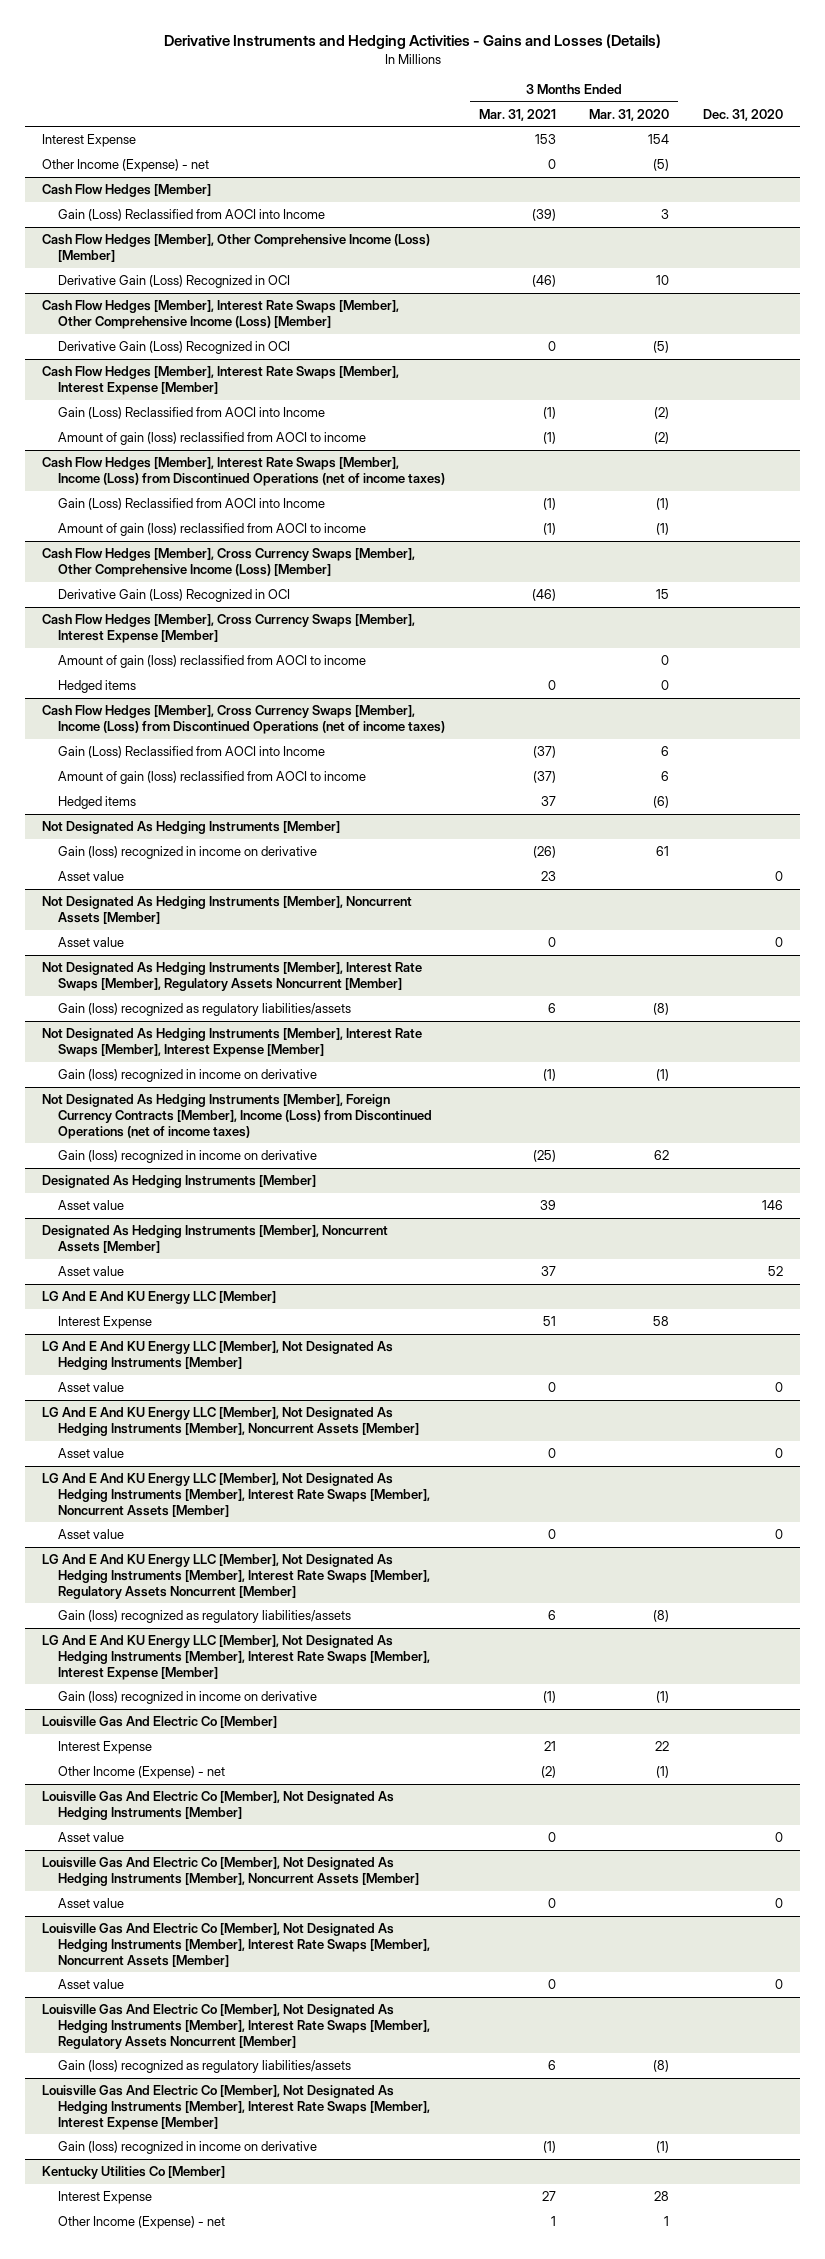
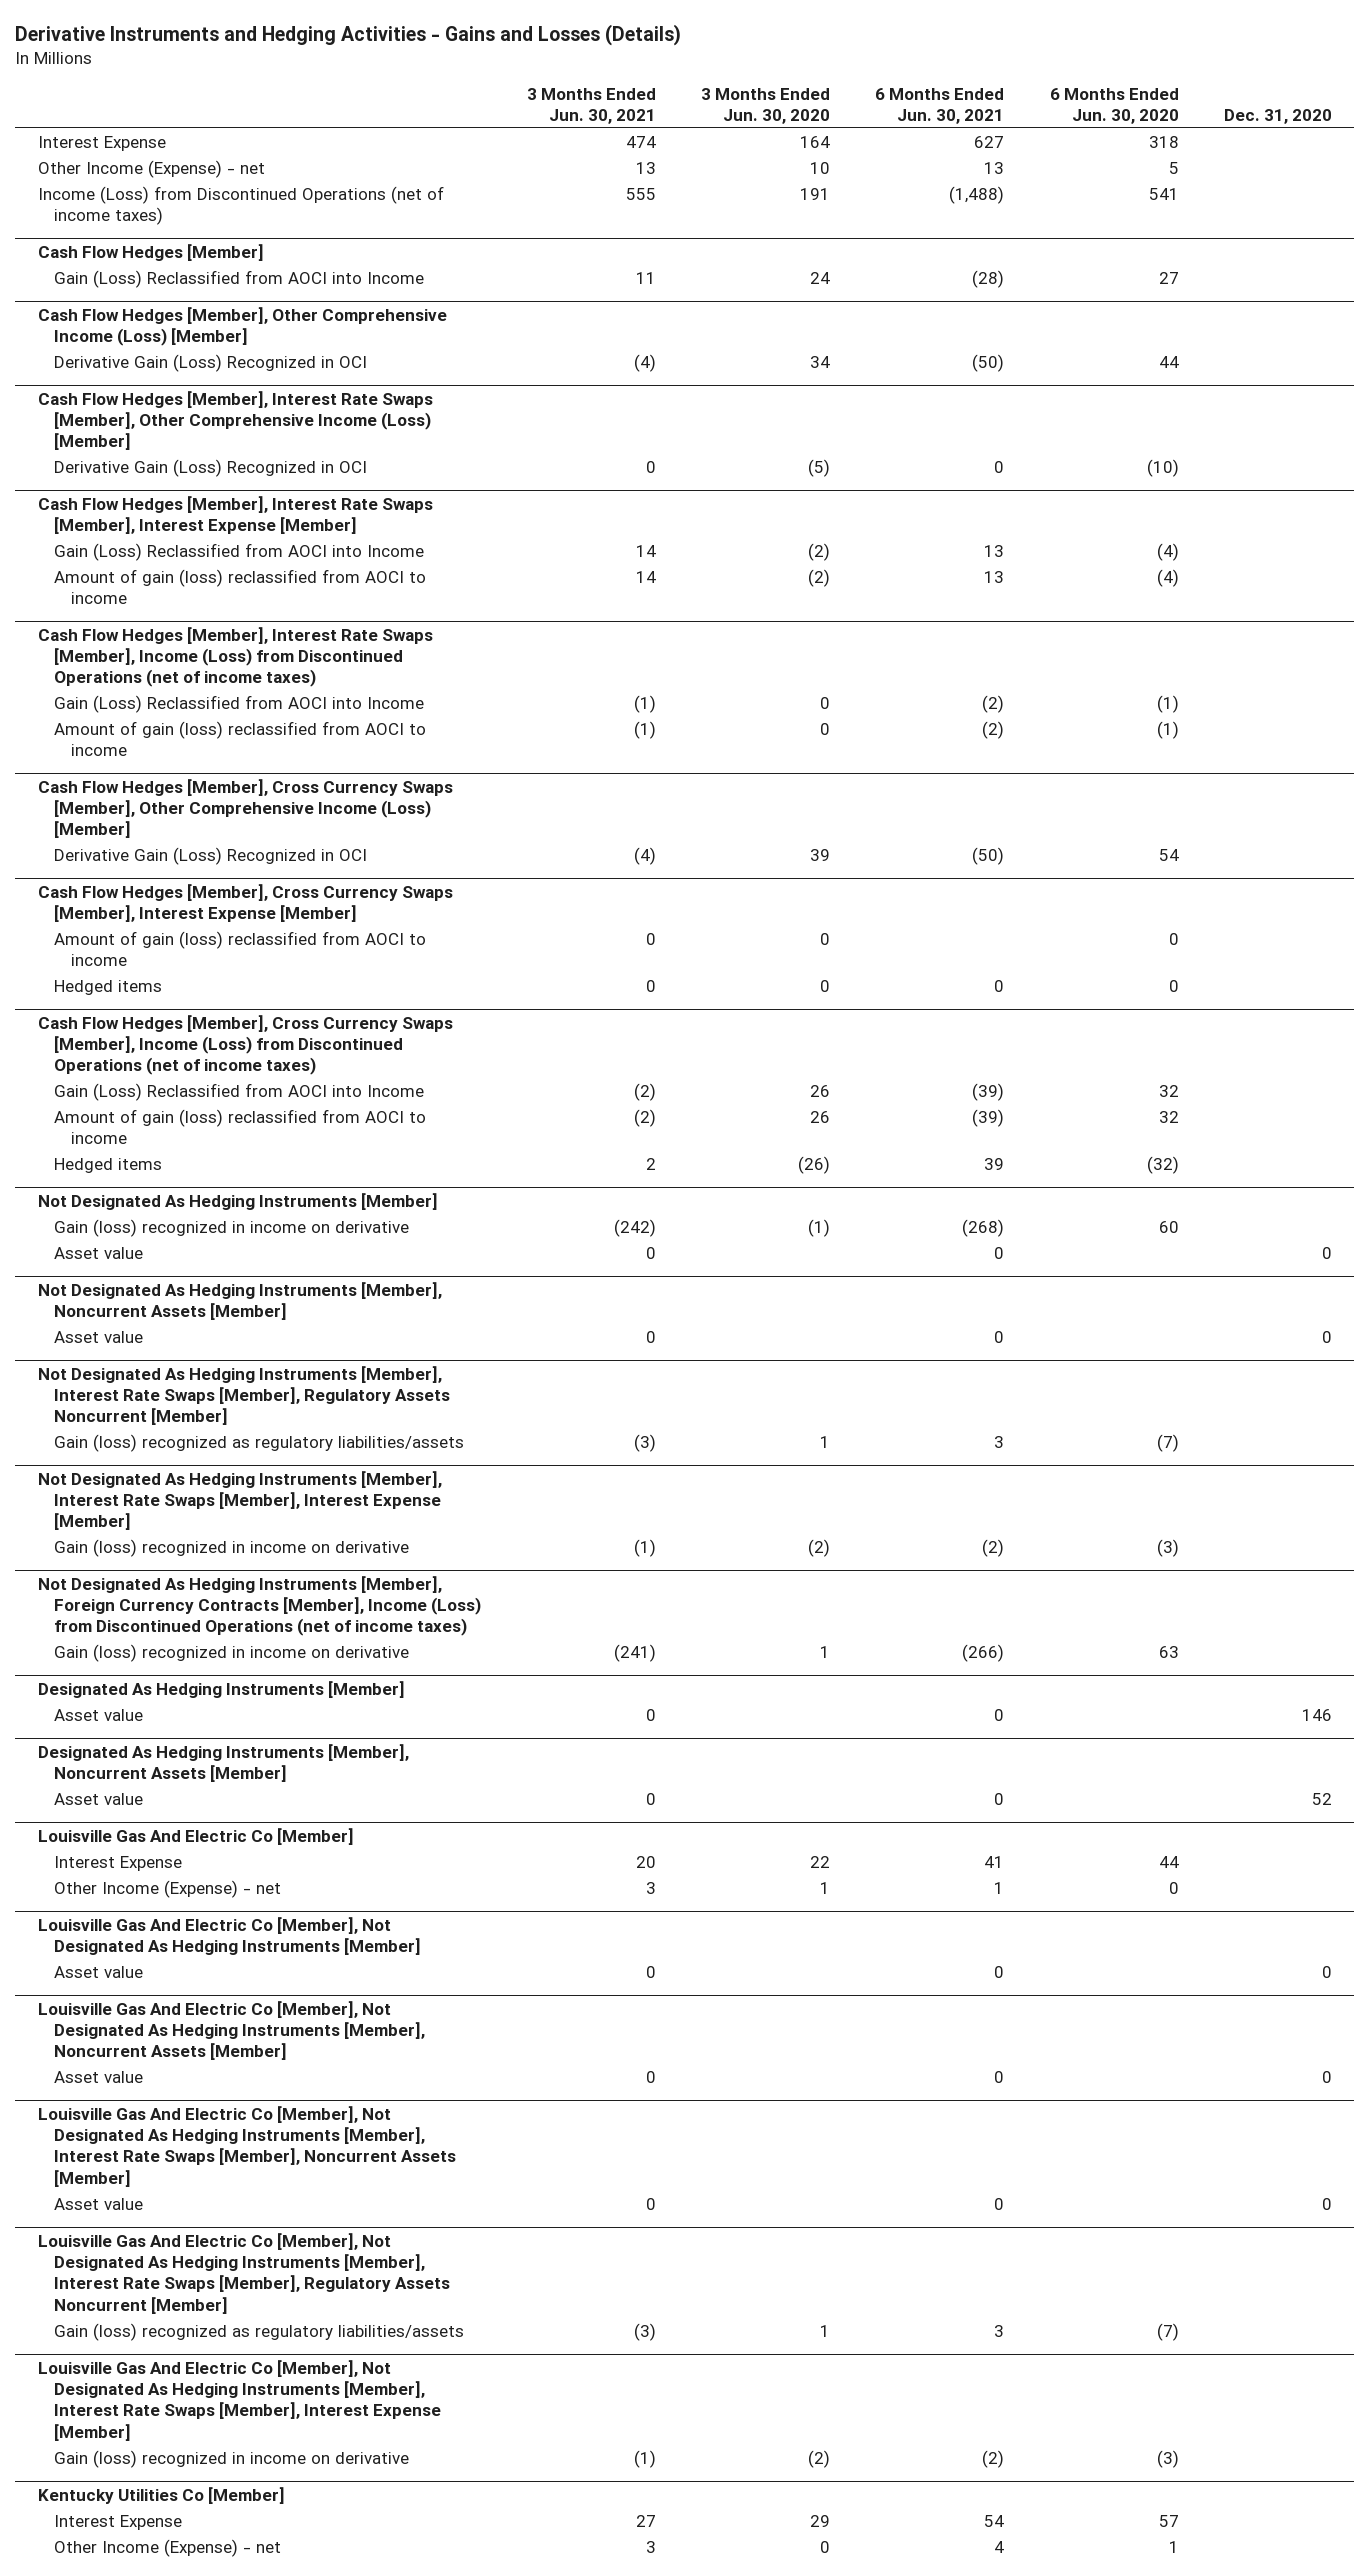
- | 3 Months Ended Mar. 31, 2021 | 3 Months Ended Mar. 31, 2020 | Dec. 31, 2020
+ | 3 Months Ended Jun. 30, 2021 | 3 Months Ended Jun. 30, 2020 | 6 Months Ended Jun. 30, 2021 | 6 Months Ended Jun. 30, 2020 | Dec. 31, 2020
+ Income (Loss) from Discontinued Operations (net of income taxes) | 555 | 191 | (1,488) | 541 |
- LG And E And KU Energy LLC [Member]
- Interest Expense | 51 | 58 |
- LG And E And KU Energy LLC [Member], Not Designated As Hedging Instruments [Member]
- Asset value | 0 | | 0
- LG And E And KU Energy LLC [Member], Not Designated As Hedging Instruments [Member], Noncurrent Assets [Member]
- Asset value | 0 | | 0
- LG And E And KU Energy LLC [Member], Not Designated As Hedging Instruments [Member], Interest Rate Swaps [Member], Noncurrent Assets [Member]
- Asset value | 0 | | 0
- LG And E And KU Energy LLC [Member], Not Designated As Hedging Instruments [Member], Interest Rate Swaps [Member], Regulatory Assets Noncurrent [Member]
- Gain (loss) recognized as regulatory liabilities/assets | 6 | (8) |
- LG And E And KU Energy LLC [Member], Not Designated As Hedging Instruments [Member], Interest Rate Swaps [Member], Interest Expense [Member]
- Gain (loss) recognized in income on derivative | (1) | (1) |

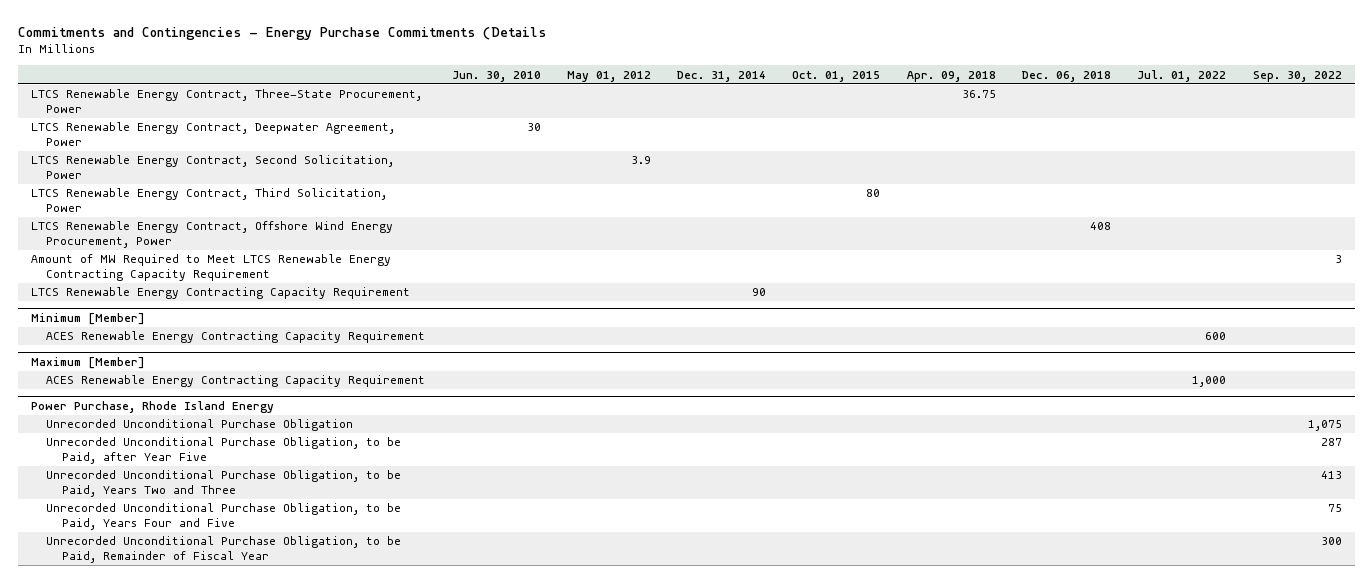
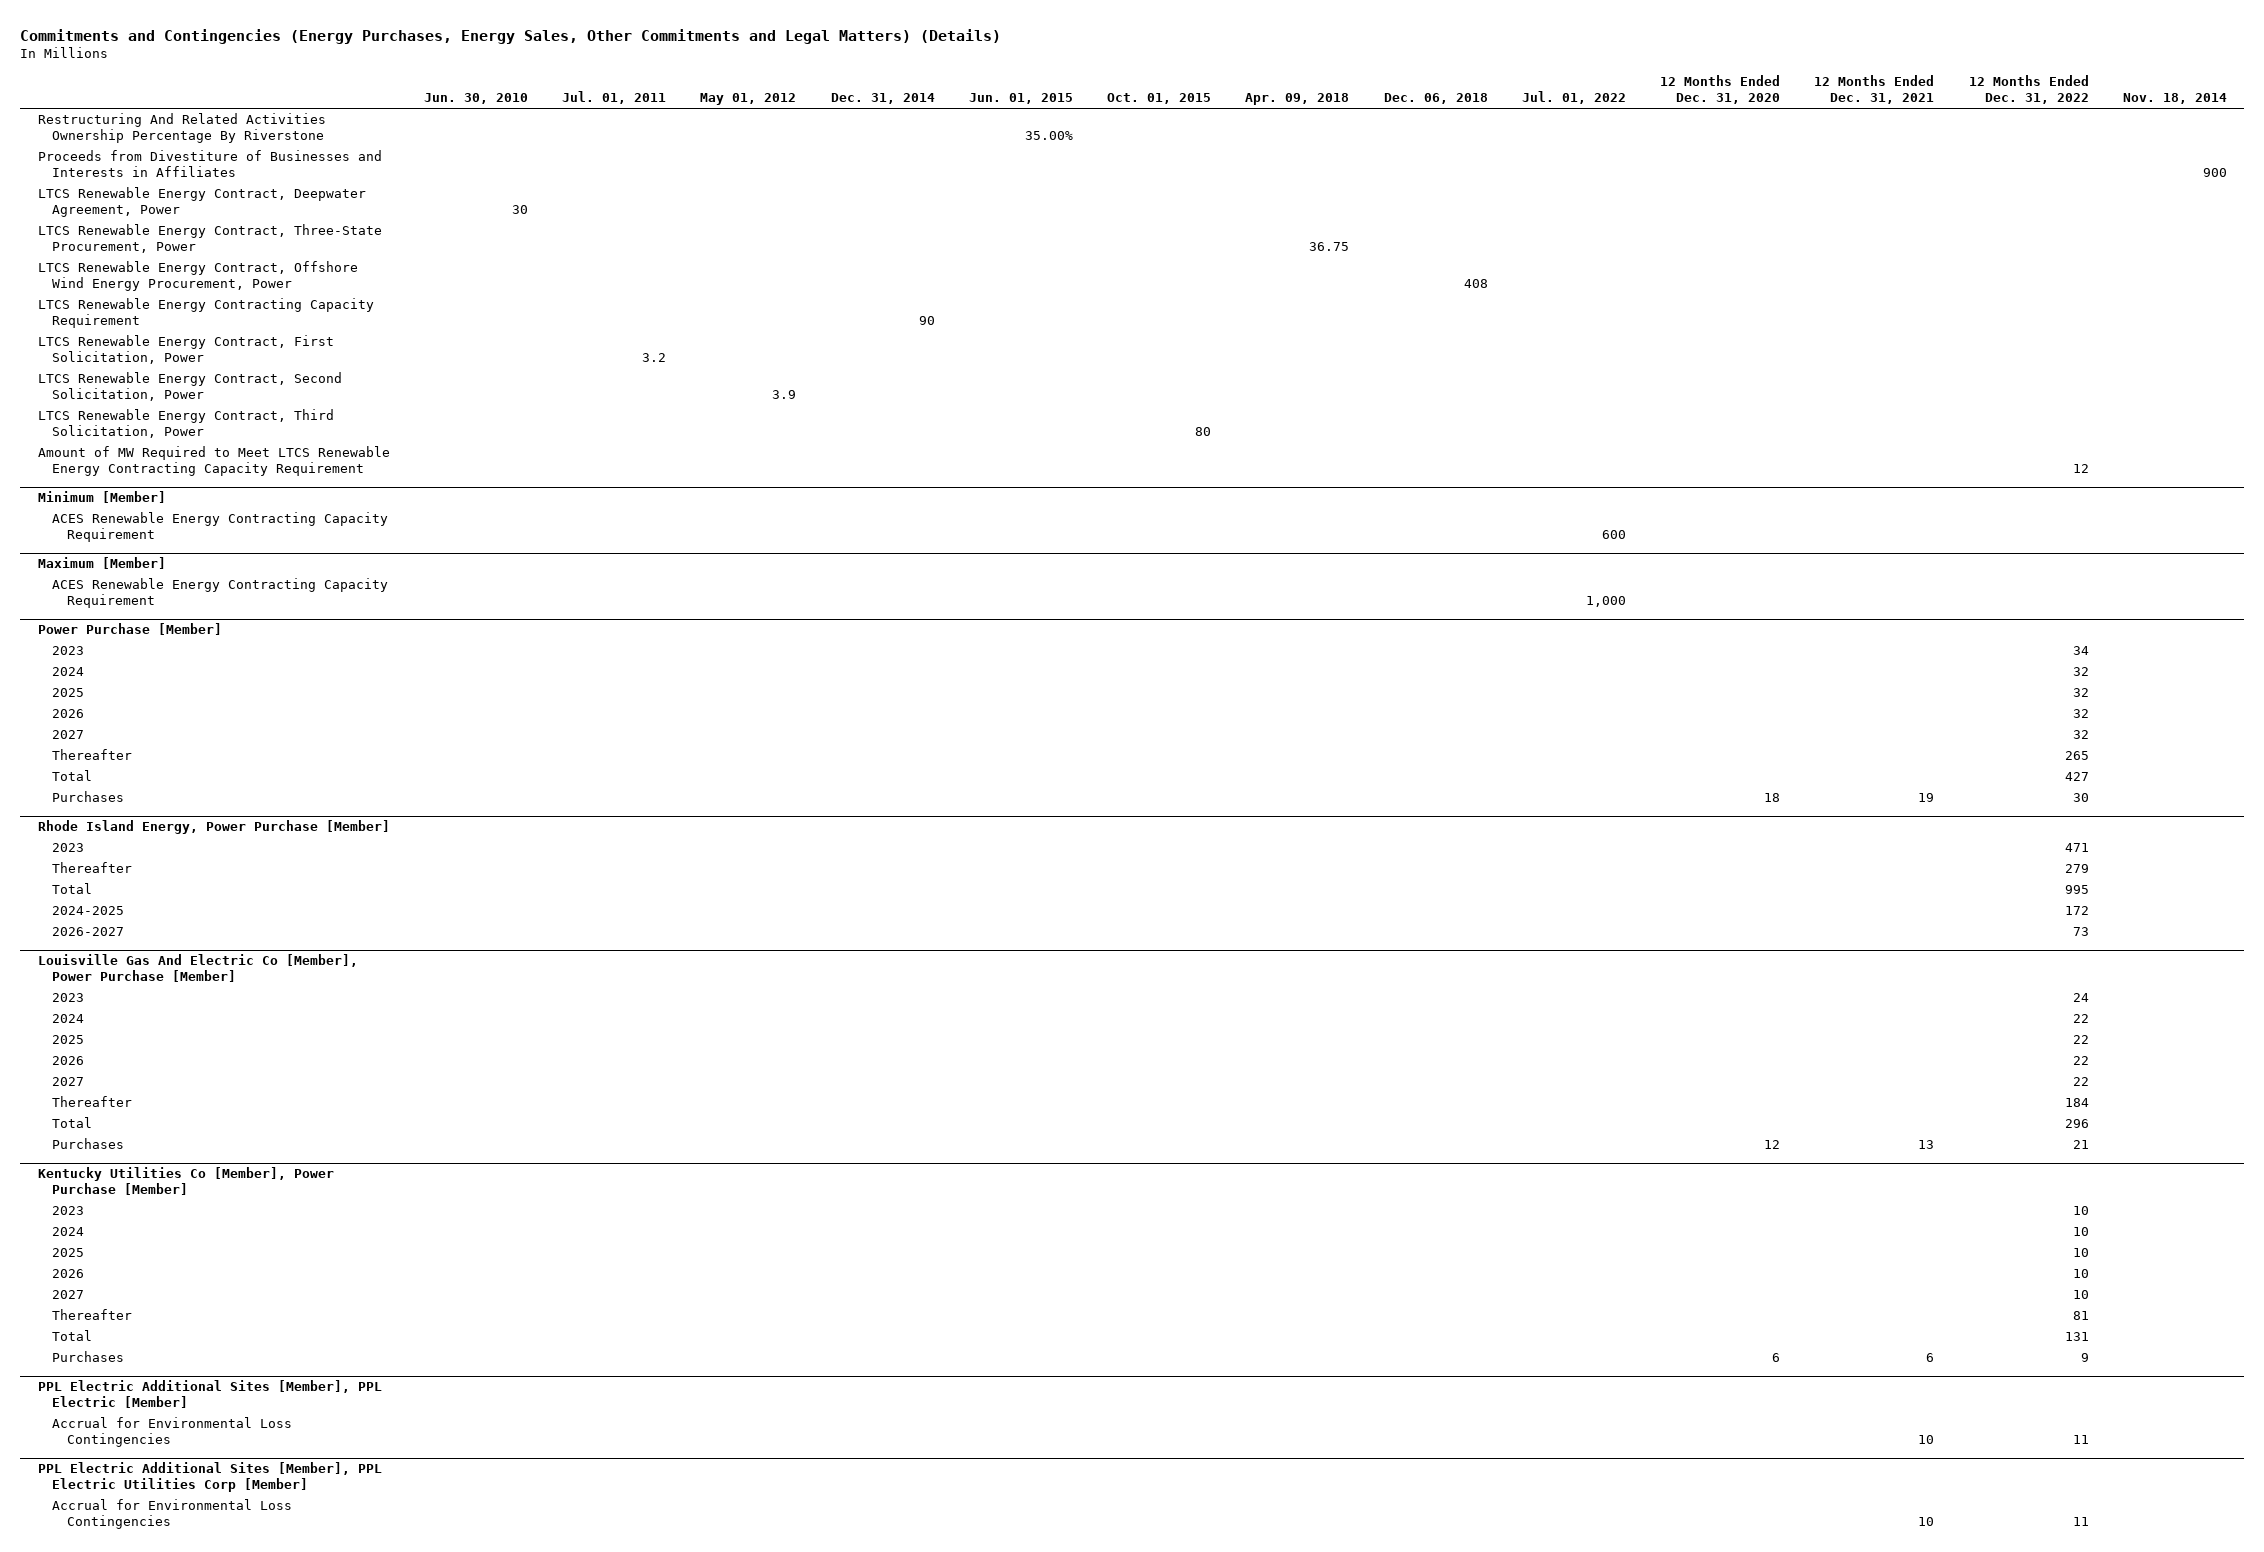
- Commitments and Contingencies - Energy Purchase Commitments (Details
+ Commitments and Contingencies (Energy Purchases, Energy Sales, Other Commitments and Legal Matters) (Details)
- | Jun. 30, 2010 | May 01, 2012 | Dec. 31, 2014 | Oct. 01, 2015 | Apr. 09, 2018 | Dec. 06, 2018 | Jul. 01, 2022 | Sep. 30, 2022
+ | Jun. 30, 2010 | Jul. 01, 2011 | May 01, 2012 | Dec. 31, 2014 | Jun. 01, 2015 | Oct. 01, 2015 | Apr. 09, 2018 | Dec. 06, 2018 | Jul. 01, 2022 | 12 Months Ended Dec. 31, 2020 | 12 Months Ended Dec. 31, 2021 | 12 Months Ended Dec. 31, 2022 | Nov. 18, 2014
+ Restructuring And Related Activities Ownership Percentage By Riverstone | | | | | 35.00% | | | | | | | |
+ Proceeds from Divestiture of Businesses and Interests in Affiliates | | | | | | | | | | | | | 900
moved down: LTCS Renewable Energy Contract, Three-State Procurement, Power | | | | | | | 36.75 | | | | | |
moved up: LTCS Renewable Energy Contract, Offshore Wind Energy Procurement, Power | | | | | | | | 408 | | | | |
moved up: LTCS Renewable Energy Contracting Capacity Requirement | | | | 90 | | | | | | | | |
+ LTCS Renewable Energy Contract, First Solicitation, Power | | 3.2 | | | | | | | | | | |
- Power Purchase, Rhode Island Energy
- Unrecorded Unconditional Purchase Obligation | | | | | | | | 1,075
- Unrecorded Unconditional Purchase Obligation, to be Paid, after Year Five | | | | | | | | 287
- Unrecorded Unconditional Purchase Obligation, to be Paid, Years Two and Three | | | | | | | | 413
- Unrecorded Unconditional Purchase Obligation, to be Paid, Years Four and Five | | | | | | | | 75
- Unrecorded Unconditional Purchase Obligation, to be Paid, Remainder of Fiscal Year | | | | | | | | 300
+ Power Purchase [Member]
+ 2023 | | | | | | | | | | | | 34 |
+ 2024 | | | | | | | | | | | | 32 |
+ 2025 | | | | | | | | | | | | 32 |
+ 2026 | | | | | | | | | | | | 32 |
+ 2027 | | | | | | | | | | | | 32 |
+ Thereafter | | | | | | | | | | | | 265 |
+ Total | | | | | | | | | | | | 427 |
+ Purchases | | | | | | | | | | 18 | 19 | 30 |
+ Rhode Island Energy, Power Purchase [Member]
+ 2023 | | | | | | | | | | | | 471 |
+ Thereafter | | | | | | | | | | | | 279 |
+ Total | | | | | | | | | | | | 995 |
+ 2024-2025 | | | | | | | | | | | | 172 |
+ 2026-2027 | | | | | | | | | | | | 73 |
+ Louisville Gas And Electric Co [Member], Power Purchase [Member]
+ 2023 | | | | | | | | | | | | 24 |
+ 2024 | | | | | | | | | | | | 22 |
+ 2025 | | | | | | | | | | | | 22 |
+ 2026 | | | | | | | | | | | | 22 |
+ 2027 | | | | | | | | | | | | 22 |
+ Thereafter | | | | | | | | | | | | 184 |
+ Total | | | | | | | | | | | | 296 |
+ Purchases | | | | | | | | | | 12 | 13 | 21 |
+ Kentucky Utilities Co [Member], Power Purchase [Member]
+ 2023 | | | | | | | | | | | | 10 |
+ 2024 | | | | | | | | | | | | 10 |
+ 2025 | | | | | | | | | | | | 10 |
+ 2026 | | | | | | | | | | | | 10 |
+ 2027 | | | | | | | | | | | | 10 |
+ Thereafter | | | | | | | | | | | | 81 |
+ Total | | | | | | | | | | | | 131 |
+ Purchases | | | | | | | | | | 6 | 6 | 9 |
+ PPL Electric Additional Sites [Member], PPL Electric [Member]
+ Accrual for Environmental Loss Contingencies | | | | | | | | | | | 10 | 11 |
+ PPL Electric Additional Sites [Member], PPL Electric Utilities Corp [Member]
+ Accrual for Environmental Loss Contingencies | | | | | | | | | | | 10 | 11 |

